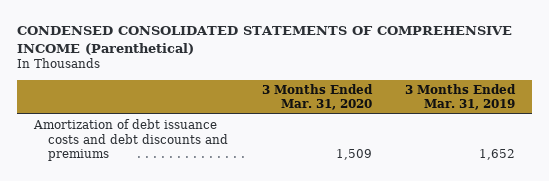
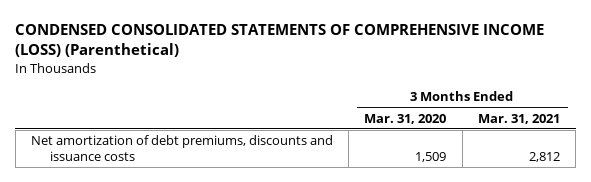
- CONDENSED CONSOLIDATED STATEMENTS OF COMPREHENSIVE INCOME (Parenthetical)
+ CONDENSED CONSOLIDATED STATEMENTS OF COMPREHENSIVE INCOME (LOSS) (Parenthetical)
- | 3 Months Ended Mar. 31, 2020 | 3 Months Ended Mar. 31, 2019
+ | 3 Months Ended Mar. 31, 2020 | 3 Months Ended Mar. 31, 2021
- Amortization of debt issuance costs and debt discounts and premiums | 1,509 | 1,652
+ Net amortization of debt premiums, discounts and issuance costs | 1,509 | 2,812

